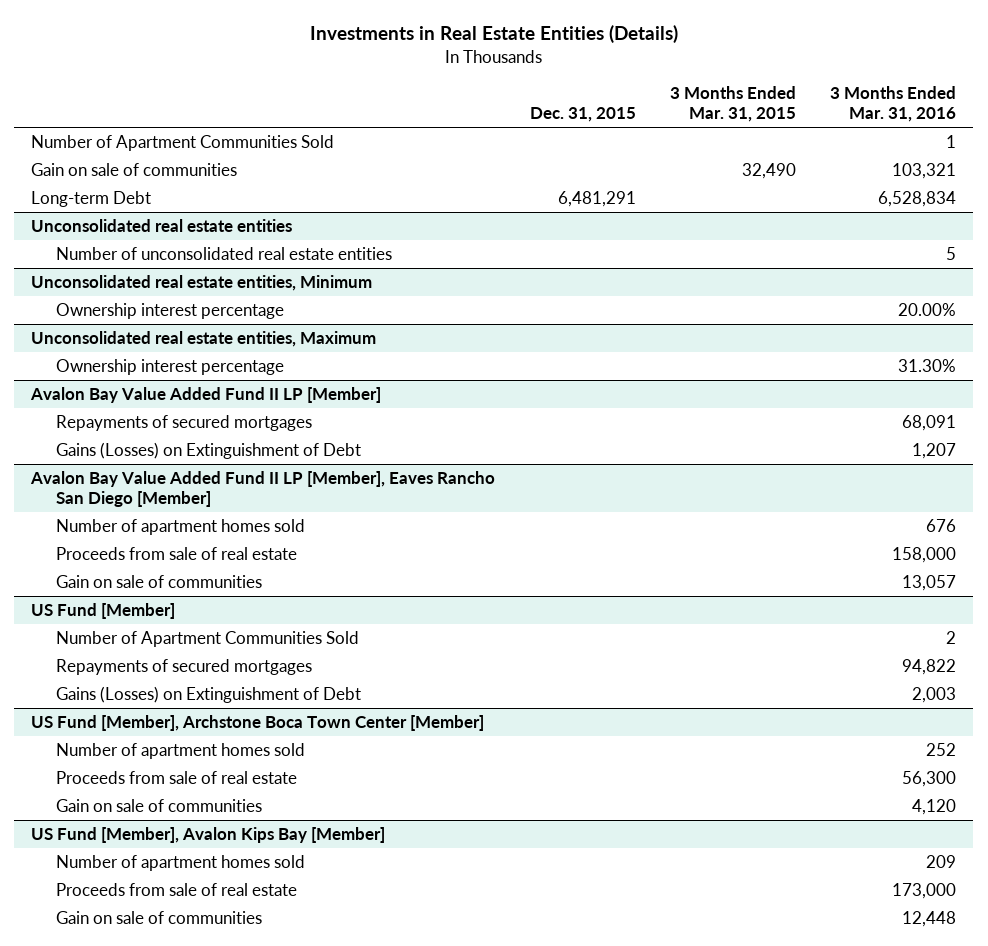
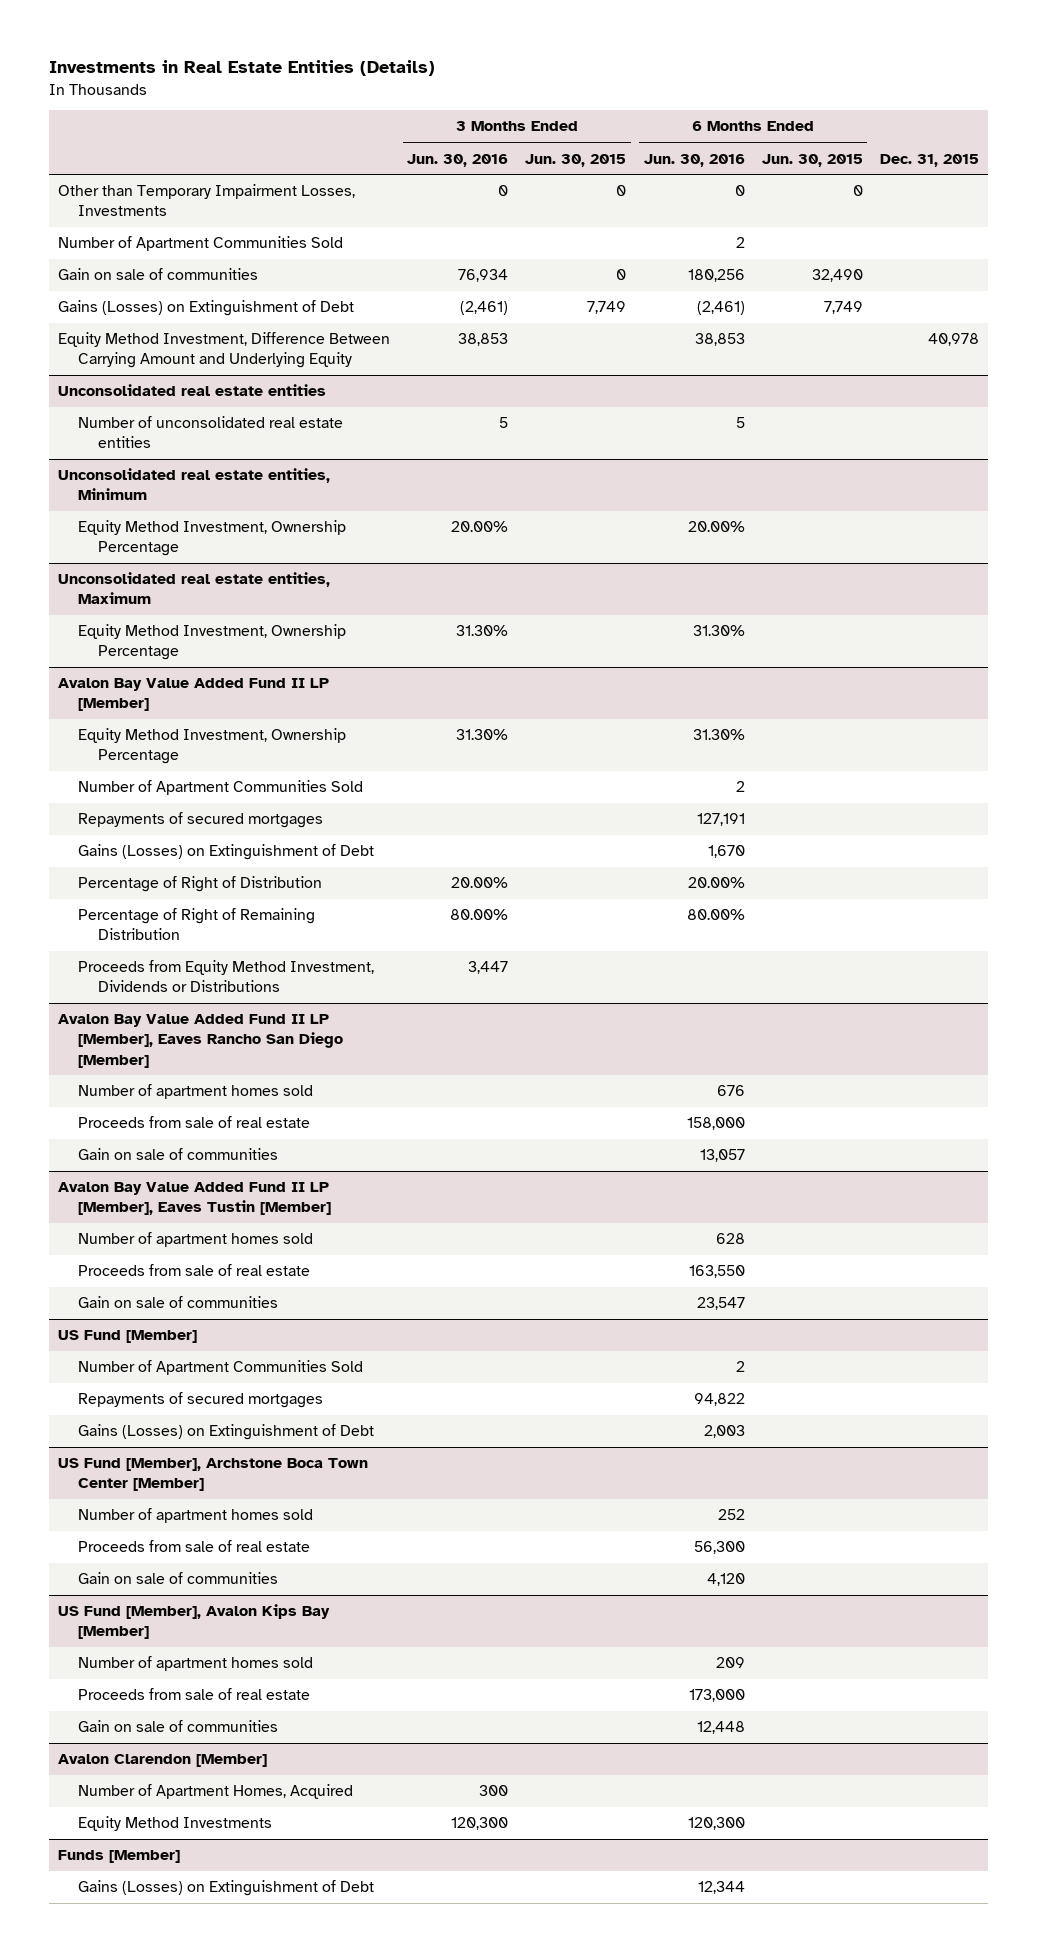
- | Dec. 31, 2015 | 3 Months Ended Mar. 31, 2015 | 3 Months Ended Mar. 31, 2016
+ | 3 Months Ended Jun. 30, 2016 | 3 Months Ended Jun. 30, 2015 | 6 Months Ended Jun. 30, 2016 | 6 Months Ended Jun. 30, 2015 | Dec. 31, 2015
+ Other than Temporary Impairment Losses, Investments | 0 | 0 | 0 | 0 |
- Long-term Debt | 6,481,291 | | 6,528,834
+ Gains (Losses) on Extinguishment of Debt | (2,461) | 7,749 | (2,461) | 7,749 |
+ Equity Method Investment, Difference Between Carrying Amount and Underlying Equity | 38,853 | | 38,853 | | 40,978
@ Unconsolidated real estate entities, Minimum
- Ownership interest percentage | | | 20.00%
+ Equity Method Investment, Ownership Percentage | 20.00% | | 20.00% | |
@ Unconsolidated real estate entities, Maximum
- Ownership interest percentage | | | 31.30%
+ Equity Method Investment, Ownership Percentage | 31.30% | | 31.30% | |
@ Avalon Bay Value Added Fund II LP [Member]
+ Equity Method Investment, Ownership Percentage | 31.30% | | 31.30% | |
+ Number of Apartment Communities Sold | | | 2 | |
+ Percentage of Right of Distribution | 20.00% | | 20.00% | |
+ Percentage of Right of Remaining Distribution | 80.00% | | 80.00% | |
+ Proceeds from Equity Method Investment, Dividends or Distributions | 3,447 | | | |
+ Avalon Bay Value Added Fund II LP [Member], Eaves Tustin [Member]
+ Number of apartment homes sold | | | 628 | |
+ Proceeds from sale of real estate | | | 163,550 | |
+ Gain on sale of communities | | | 23,547 | |
+ Avalon Clarendon [Member]
+ Number of Apartment Homes, Acquired | 300 | | | |
+ Equity Method Investments | 120,300 | | 120,300 | |
+ Funds [Member]
+ Gains (Losses) on Extinguishment of Debt | | | 12,344 | |

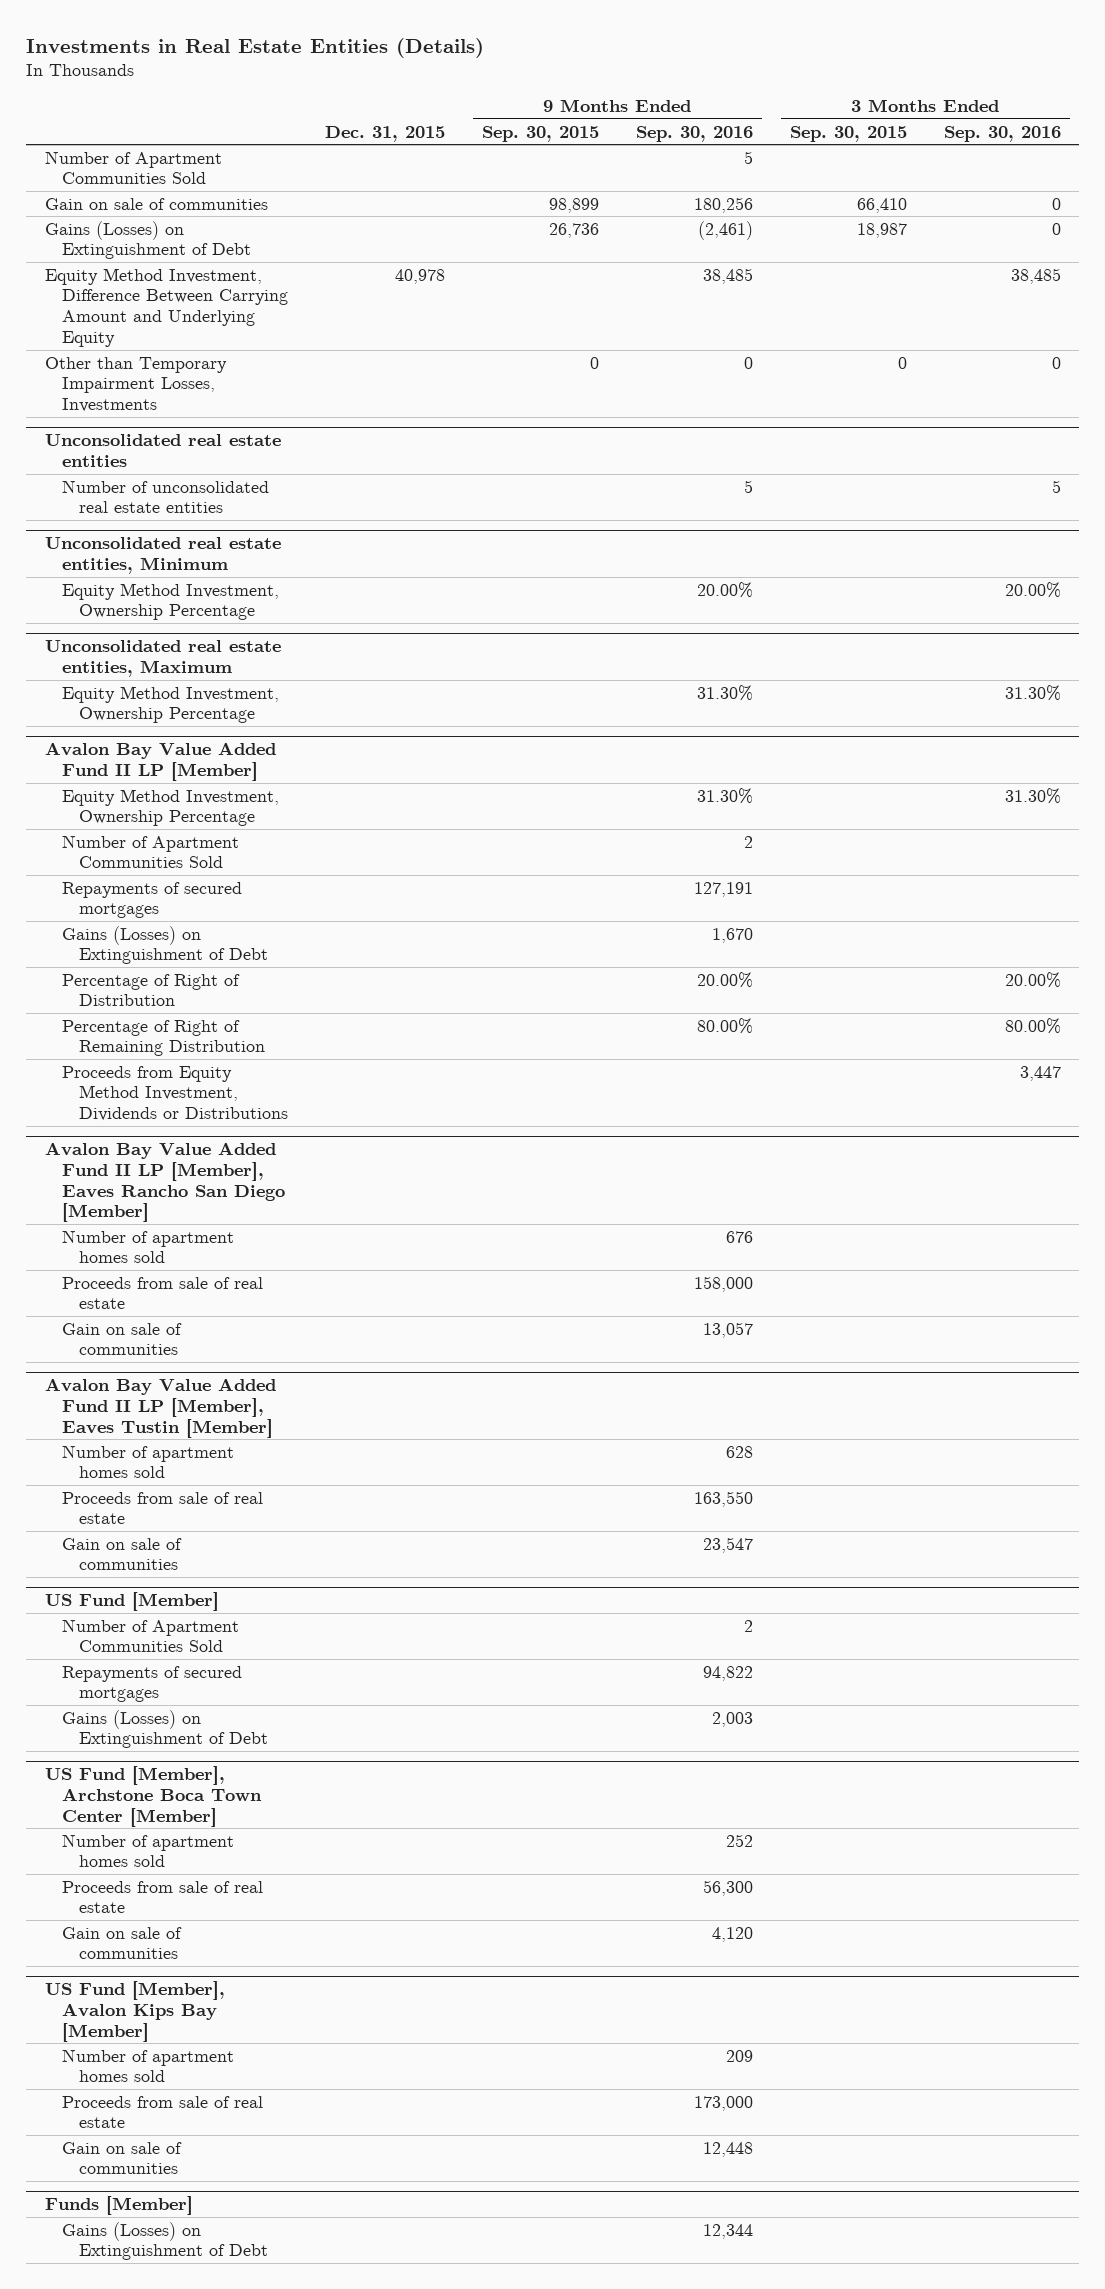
- | 3 Months Ended Jun. 30, 2016 | 3 Months Ended Jun. 30, 2015 | 6 Months Ended Jun. 30, 2016 | 6 Months Ended Jun. 30, 2015 | Dec. 31, 2015
+ | Dec. 31, 2015 | 9 Months Ended Sep. 30, 2015 | 9 Months Ended Sep. 30, 2016 | 3 Months Ended Sep. 30, 2015 | 3 Months Ended Sep. 30, 2016
moved down: Other than Temporary Impairment Losses, Investments | | 0 | 0 | 0 | 0
- Avalon Clarendon [Member]
- Number of Apartment Homes, Acquired | 300 | | | |
- Equity Method Investments | 120,300 | | 120,300 | |

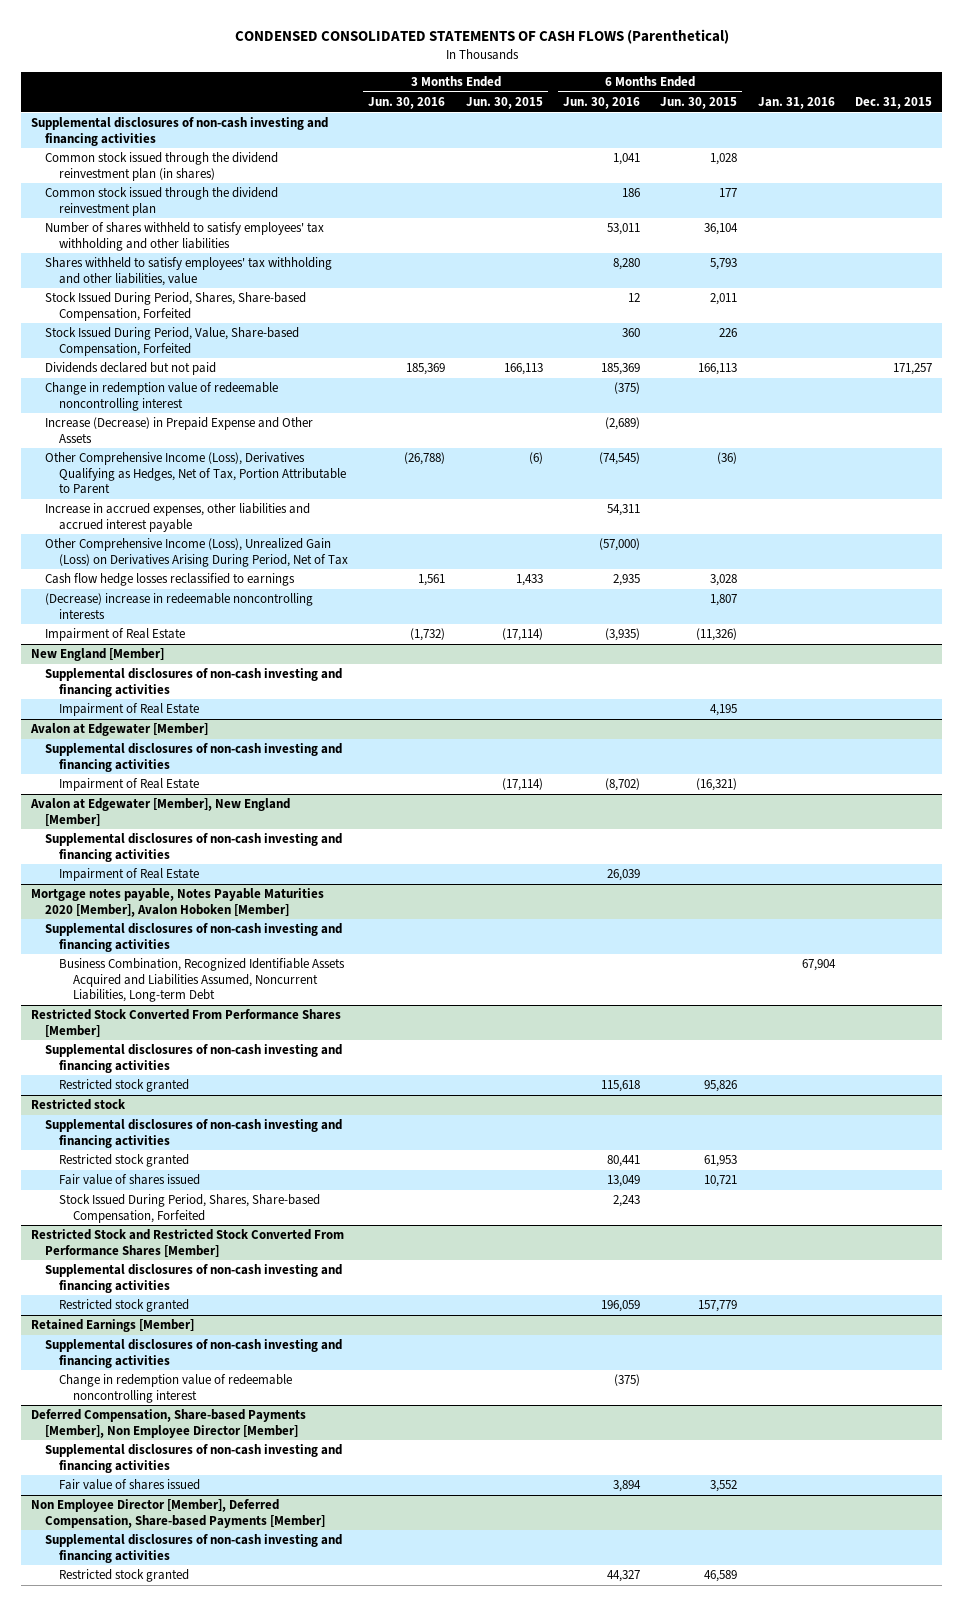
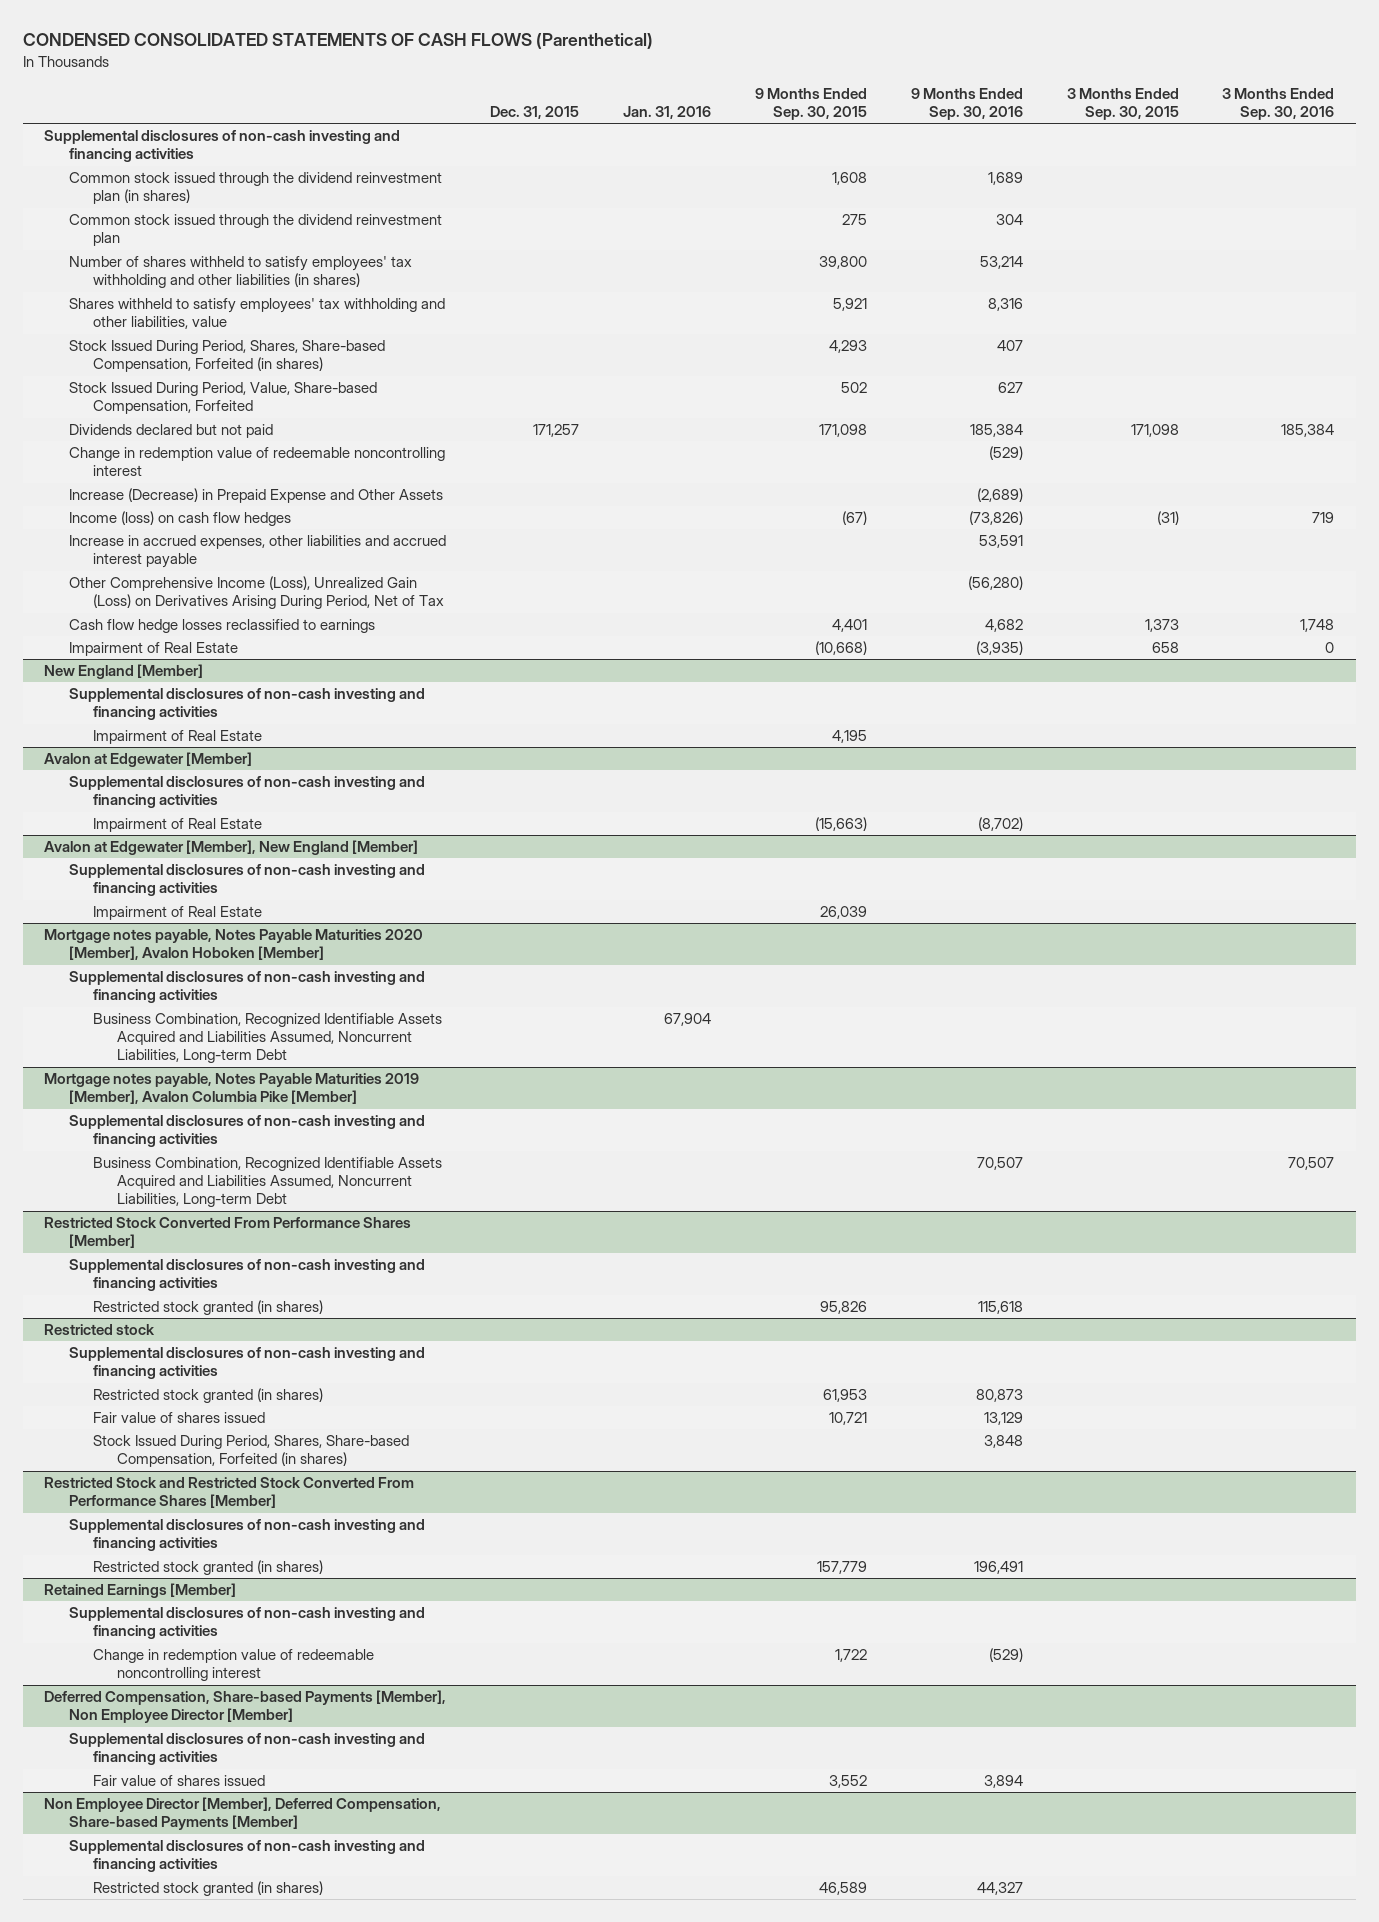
- | 3 Months Ended Jun. 30, 2016 | 3 Months Ended Jun. 30, 2015 | 6 Months Ended Jun. 30, 2016 | 6 Months Ended Jun. 30, 2015 | Jan. 31, 2016 | Dec. 31, 2015
+ | Dec. 31, 2015 | Jan. 31, 2016 | 9 Months Ended Sep. 30, 2015 | 9 Months Ended Sep. 30, 2016 | 3 Months Ended Sep. 30, 2015 | 3 Months Ended Sep. 30, 2016
- Number of shares withheld to satisfy employees' tax withholding and other liabilities | | | 53,011 | 36,104 | |
+ Number of shares withheld to satisfy employees' tax withholding and other liabilities (in shares) | | | 39,800 | 53,214 | |
- Stock Issued During Period, Shares, Share-based Compensation, Forfeited | | | 12 | 2,011 | |
+ Stock Issued During Period, Shares, Share-based Compensation, Forfeited (in shares) | | | 4,293 | 407 | |
- Other Comprehensive Income (Loss), Derivatives Qualifying as Hedges, Net of Tax, Portion Attributable to Parent | (26,788) | (6) | (74,545) | (36) | |
+ Income (loss) on cash flow hedges | | | (67) | (73,826) | (31) | 719
- (Decrease) increase in redeemable noncontrolling interests | | | | 1,807 | |
+ Mortgage notes payable, Notes Payable Maturities 2019 [Member], Avalon Columbia Pike [Member]
+ Supplemental disclosures of non-cash investing and financing activities
+ Business Combination, Recognized Identifiable Assets Acquired and Liabilities Assumed, Noncurrent Liabilities, Long-term Debt | | | | 70,507 | | 70,507
@ Restricted Stock Converted From Performance Shares [Member]
- Restricted stock granted | | | 115,618 | 95,826 | |
+ Restricted stock granted (in shares) | | | 95,826 | 115,618 | |
@ Restricted stock
- Restricted stock granted | | | 80,441 | 61,953 | |
+ Restricted stock granted (in shares) | | | 61,953 | 80,873 | |
- Stock Issued During Period, Shares, Share-based Compensation, Forfeited | | | 2,243 | | |
+ Stock Issued During Period, Shares, Share-based Compensation, Forfeited (in shares) | | | | 3,848 | |
@ Restricted Stock and Restricted Stock Converted From Performance Shares [Member]
- Restricted stock granted | | | 196,059 | 157,779 | |
+ Restricted stock granted (in shares) | | | 157,779 | 196,491 | |
@ Non Employee Director [Member], Deferred Compensation, Share-based Payments [Member]
- Restricted stock granted | | | 44,327 | 46,589 | |
+ Restricted stock granted (in shares) | | | 46,589 | 44,327 | |

